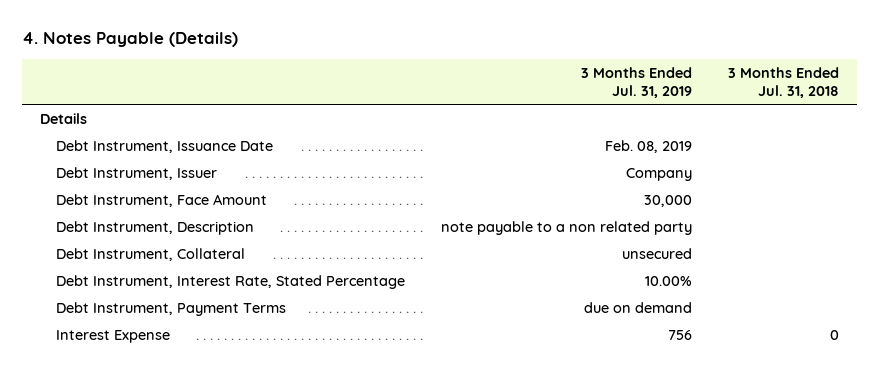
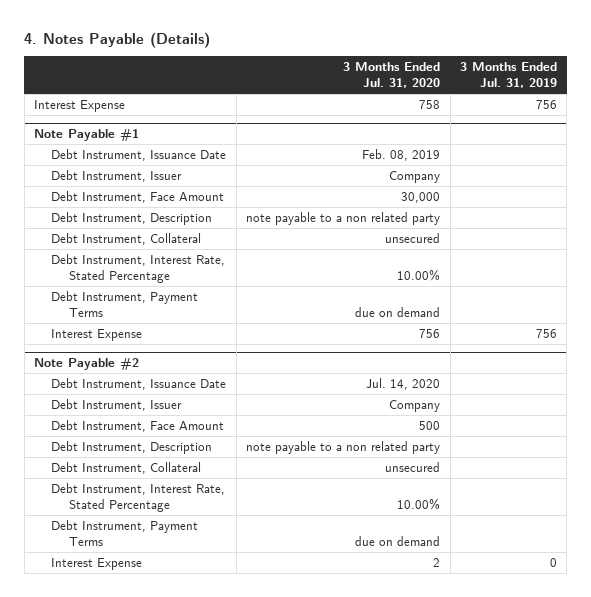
- | 3 Months Ended Jul. 31, 2019 | 3 Months Ended Jul. 31, 2018
+ | 3 Months Ended Jul. 31, 2020 | 3 Months Ended Jul. 31, 2019
- Details
- Debt Instrument, Issuance Date | Feb. 08, 2019 |
- Debt Instrument, Issuer | Company |
- Debt Instrument, Face Amount | 30,000 |
- Debt Instrument, Description | note payable to a non related party |
- Debt Instrument, Collateral | unsecured |
- Debt Instrument, Interest Rate, Stated Percentage | 10.00% |
- Debt Instrument, Payment Terms | due on demand |
+ Note Payable #1
+ Debt Instrument, Issuance Date | Feb. 08, 2019 |
+ Debt Instrument, Issuer | Company |
+ Debt Instrument, Face Amount | 30,000 |
+ Debt Instrument, Description | note payable to a non related party |
+ Debt Instrument, Collateral | unsecured |
+ Debt Instrument, Interest Rate, Stated Percentage | 10.00% |
+ Debt Instrument, Payment Terms | due on demand |
+ Interest Expense | 756 | 756
+ Note Payable #2
+ Debt Instrument, Issuance Date | Jul. 14, 2020 |
+ Debt Instrument, Issuer | Company |
+ Debt Instrument, Face Amount | 500 |
+ Debt Instrument, Description | note payable to a non related party |
+ Debt Instrument, Collateral | unsecured |
+ Debt Instrument, Interest Rate, Stated Percentage | 10.00% |
+ Debt Instrument, Payment Terms | due on demand |
+ Interest Expense | 2 | 0

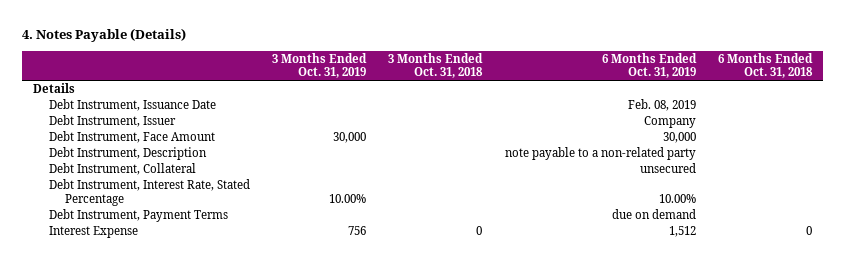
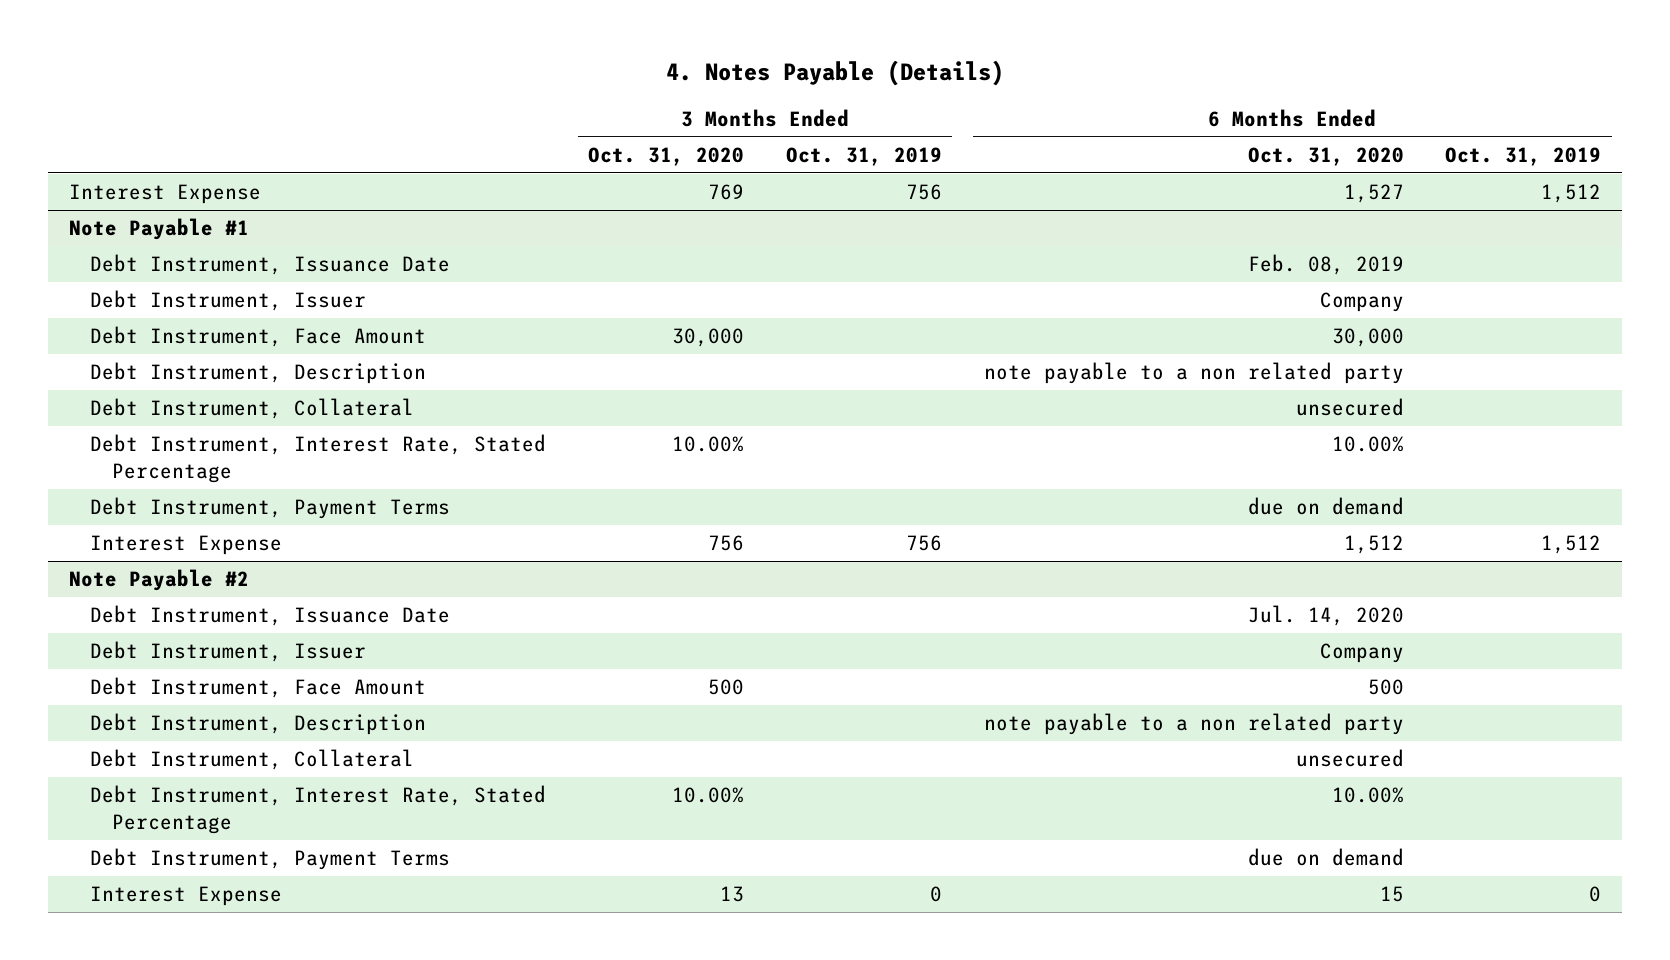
- | 3 Months Ended Oct. 31, 2019 | 3 Months Ended Oct. 31, 2018 | 6 Months Ended Oct. 31, 2019 | 6 Months Ended Oct. 31, 2018
+ | 3 Months Ended Oct. 31, 2020 | 3 Months Ended Oct. 31, 2019 | 6 Months Ended Oct. 31, 2020 | 6 Months Ended Oct. 31, 2019
- Details
- Debt Instrument, Issuance Date | | | Feb. 08, 2019 |
- Debt Instrument, Issuer | | | Company |
- Debt Instrument, Face Amount | 30,000 | | 30,000 |
- Debt Instrument, Description | | | note payable to a non-related party |
- Debt Instrument, Collateral | | | unsecured |
- Debt Instrument, Interest Rate, Stated Percentage | 10.00% | | 10.00% |
- Debt Instrument, Payment Terms | | | due on demand |
+ Note Payable #1
+ Debt Instrument, Issuance Date | | | Feb. 08, 2019 |
+ Debt Instrument, Issuer | | | Company |
+ Debt Instrument, Face Amount | 30,000 | | 30,000 |
+ Debt Instrument, Description | | | note payable to a non related party |
+ Debt Instrument, Collateral | | | unsecured |
+ Debt Instrument, Interest Rate, Stated Percentage | 10.00% | | 10.00% |
+ Debt Instrument, Payment Terms | | | due on demand |
+ Interest Expense | 756 | 756 | 1,512 | 1,512
+ Note Payable #2
+ Debt Instrument, Issuance Date | | | Jul. 14, 2020 |
+ Debt Instrument, Issuer | | | Company |
+ Debt Instrument, Face Amount | 500 | | 500 |
+ Debt Instrument, Description | | | note payable to a non related party |
+ Debt Instrument, Collateral | | | unsecured |
+ Debt Instrument, Interest Rate, Stated Percentage | 10.00% | | 10.00% |
+ Debt Instrument, Payment Terms | | | due on demand |
+ Interest Expense | 13 | 0 | 15 | 0

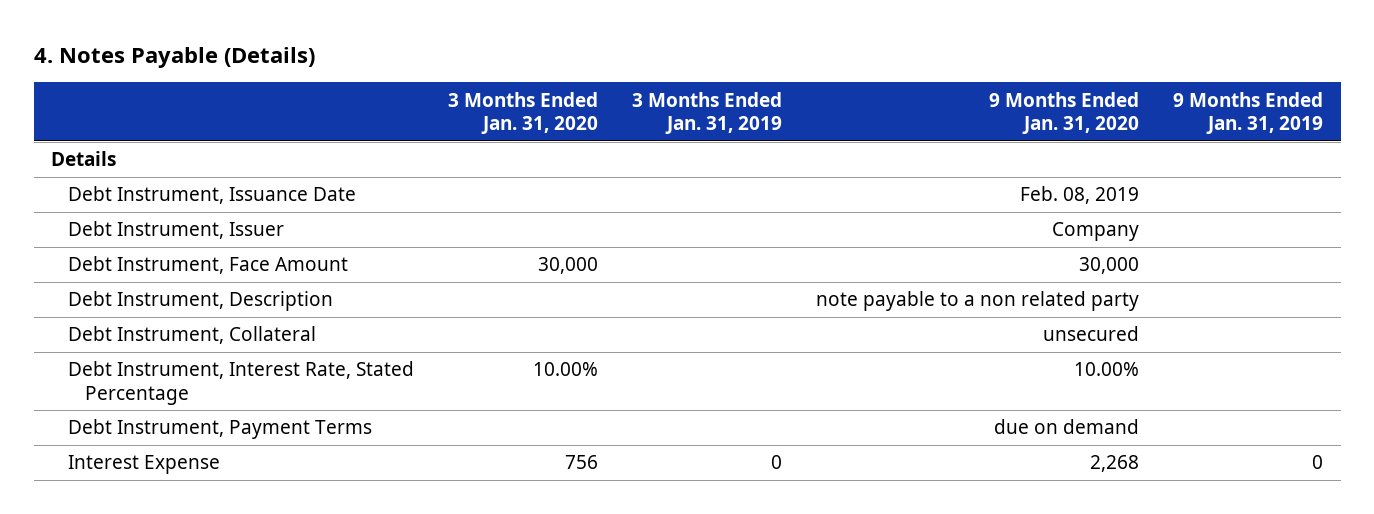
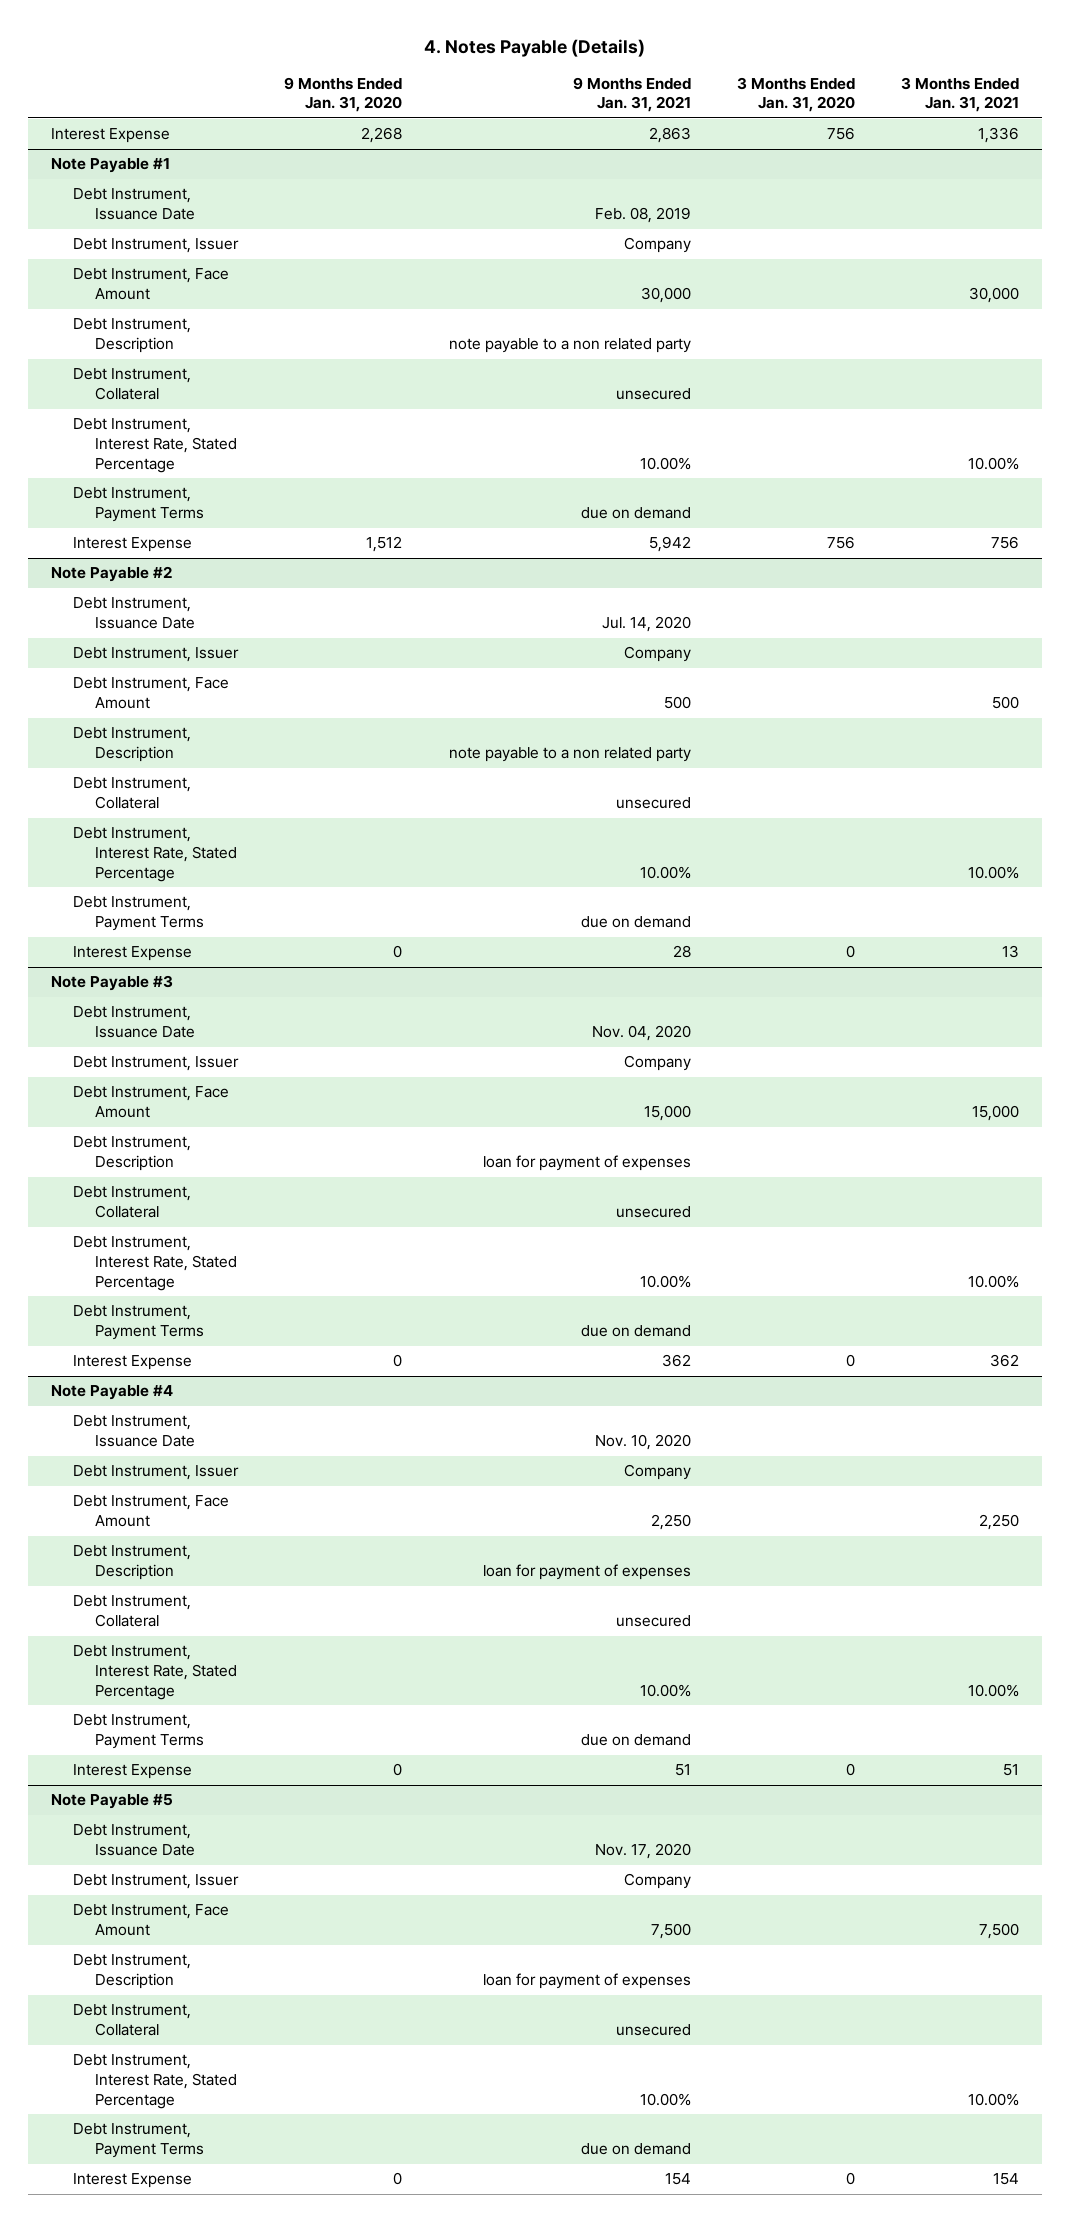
- | 3 Months Ended Jan. 31, 2020 | 3 Months Ended Jan. 31, 2019 | 9 Months Ended Jan. 31, 2020 | 9 Months Ended Jan. 31, 2019
+ | 9 Months Ended Jan. 31, 2020 | 9 Months Ended Jan. 31, 2021 | 3 Months Ended Jan. 31, 2020 | 3 Months Ended Jan. 31, 2021
- Details
- Debt Instrument, Issuance Date | | | Feb. 08, 2019 |
- Debt Instrument, Issuer | | | Company |
- Debt Instrument, Face Amount | 30,000 | | 30,000 |
- Debt Instrument, Description | | | note payable to a non related party |
- Debt Instrument, Collateral | | | unsecured |
- Debt Instrument, Interest Rate, Stated Percentage | 10.00% | | 10.00% |
- Debt Instrument, Payment Terms | | | due on demand |
+ Note Payable #1
+ Debt Instrument, Issuance Date | | Feb. 08, 2019 | |
+ Debt Instrument, Issuer | | Company | |
+ Debt Instrument, Face Amount | | 30,000 | | 30,000
+ Debt Instrument, Description | | note payable to a non related party | |
+ Debt Instrument, Collateral | | unsecured | |
+ Debt Instrument, Interest Rate, Stated Percentage | | 10.00% | | 10.00%
+ Debt Instrument, Payment Terms | | due on demand | |
+ Interest Expense | 1,512 | 5,942 | 756 | 756
+ Note Payable #2
+ Debt Instrument, Issuance Date | | Jul. 14, 2020 | |
+ Debt Instrument, Issuer | | Company | |
+ Debt Instrument, Face Amount | | 500 | | 500
+ Debt Instrument, Description | | note payable to a non related party | |
+ Debt Instrument, Collateral | | unsecured | |
+ Debt Instrument, Interest Rate, Stated Percentage | | 10.00% | | 10.00%
+ Debt Instrument, Payment Terms | | due on demand | |
+ Interest Expense | 0 | 28 | 0 | 13
+ Note Payable #3
+ Debt Instrument, Issuance Date | | Nov. 04, 2020 | |
+ Debt Instrument, Issuer | | Company | |
+ Debt Instrument, Face Amount | | 15,000 | | 15,000
+ Debt Instrument, Description | | loan for payment of expenses | |
+ Debt Instrument, Collateral | | unsecured | |
+ Debt Instrument, Interest Rate, Stated Percentage | | 10.00% | | 10.00%
+ Debt Instrument, Payment Terms | | due on demand | |
+ Interest Expense | 0 | 362 | 0 | 362
+ Note Payable #4
+ Debt Instrument, Issuance Date | | Nov. 10, 2020 | |
+ Debt Instrument, Issuer | | Company | |
+ Debt Instrument, Face Amount | | 2,250 | | 2,250
+ Debt Instrument, Description | | loan for payment of expenses | |
+ Debt Instrument, Collateral | | unsecured | |
+ Debt Instrument, Interest Rate, Stated Percentage | | 10.00% | | 10.00%
+ Debt Instrument, Payment Terms | | due on demand | |
+ Interest Expense | 0 | 51 | 0 | 51
+ Note Payable #5
+ Debt Instrument, Issuance Date | | Nov. 17, 2020 | |
+ Debt Instrument, Issuer | | Company | |
+ Debt Instrument, Face Amount | | 7,500 | | 7,500
+ Debt Instrument, Description | | loan for payment of expenses | |
+ Debt Instrument, Collateral | | unsecured | |
+ Debt Instrument, Interest Rate, Stated Percentage | | 10.00% | | 10.00%
+ Debt Instrument, Payment Terms | | due on demand | |
+ Interest Expense | 0 | 154 | 0 | 154

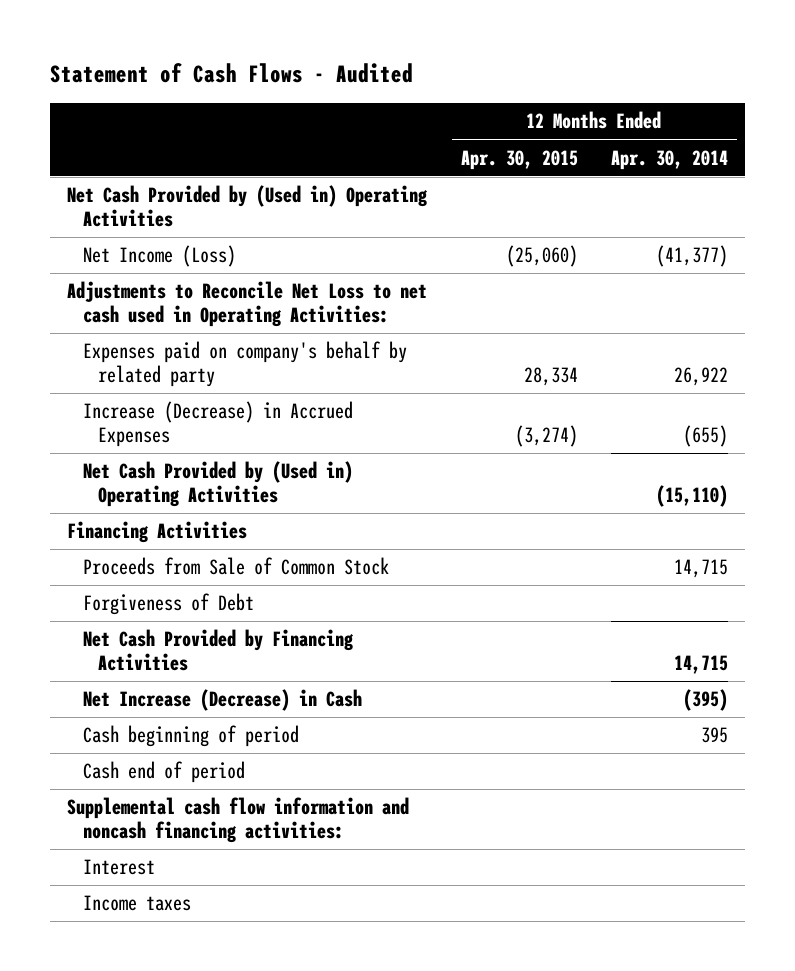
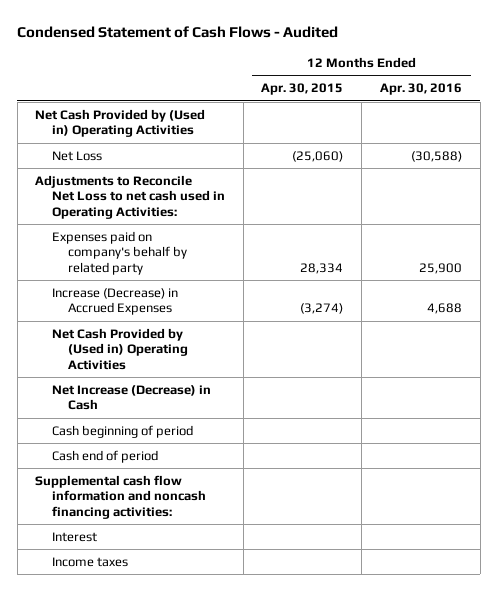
- Statement of Cash Flows - Audited
+ Condensed Statement of Cash Flows - Audited
- | 12 Months Ended Apr. 30, 2015 | 12 Months Ended Apr. 30, 2014
+ | 12 Months Ended Apr. 30, 2015 | 12 Months Ended Apr. 30, 2016
- Net Income (Loss) | (25,060) | (41,377)
+ Net Loss | (25,060) | (30,588)
- Financing Activities
- Proceeds from Sale of Common Stock | | 14,715
- Forgiveness of Debt
- Net Cash Provided by Financing Activities | | 14,715

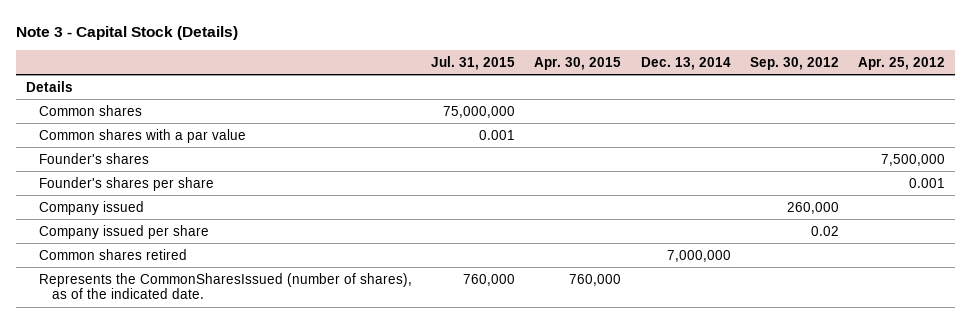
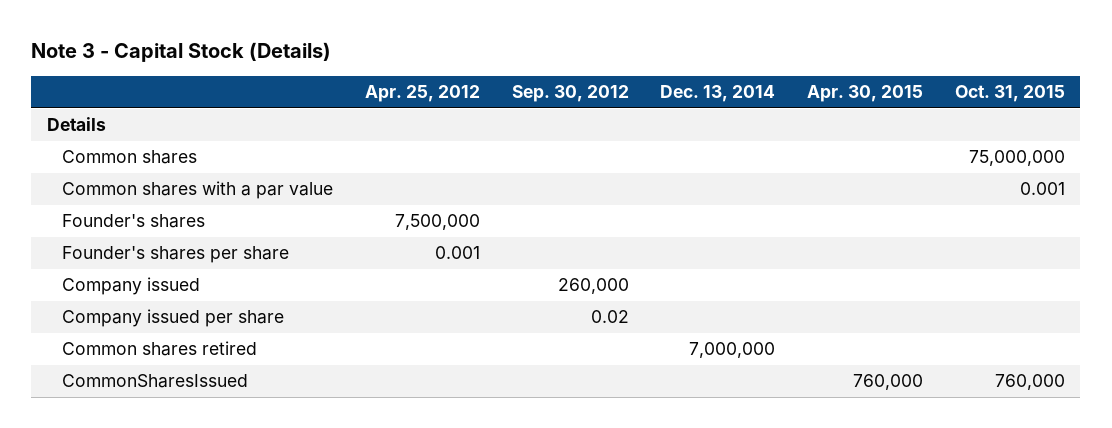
- | Jul. 31, 2015 | Apr. 30, 2015 | Dec. 13, 2014 | Sep. 30, 2012 | Apr. 25, 2012
+ | Apr. 25, 2012 | Sep. 30, 2012 | Dec. 13, 2014 | Apr. 30, 2015 | Oct. 31, 2015
- Represents the CommonSharesIssued (number of shares), as of the indicated date. | 760,000 | 760,000 | | |
+ CommonSharesIssued | | | | 760,000 | 760,000

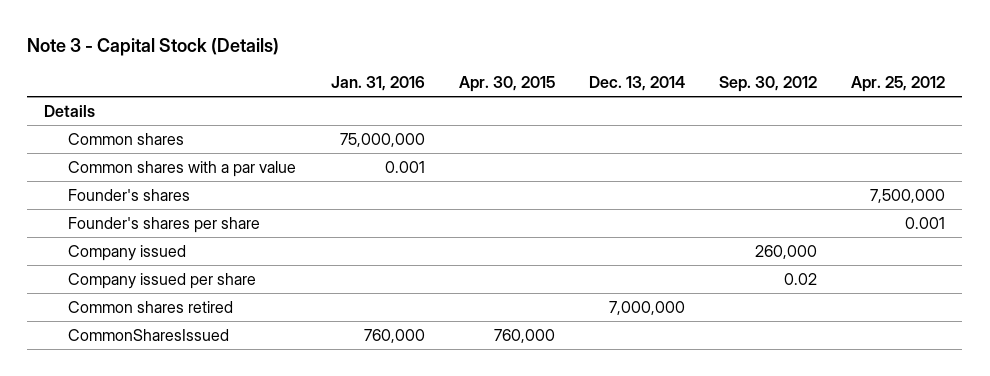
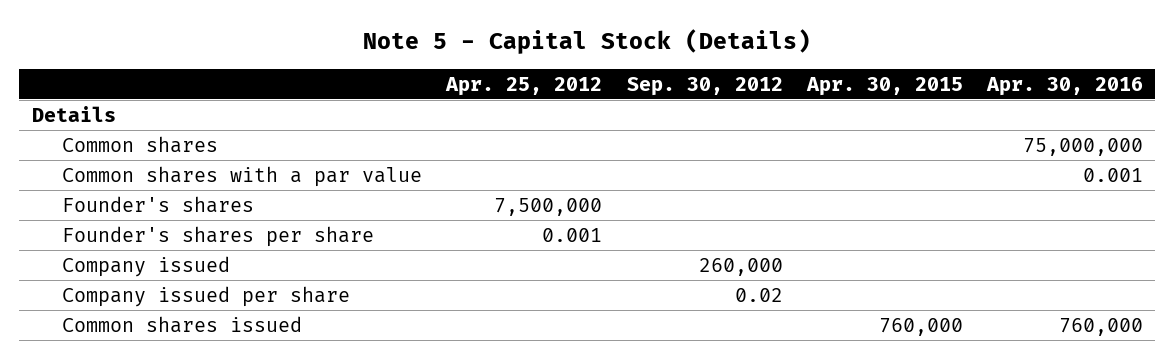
- Note 3 - Capital Stock (Details)
+ Note 5 - Capital Stock (Details)
- | Jan. 31, 2016 | Apr. 30, 2015 | Dec. 13, 2014 | Sep. 30, 2012 | Apr. 25, 2012
+ | Apr. 25, 2012 | Sep. 30, 2012 | Apr. 30, 2015 | Apr. 30, 2016
- Common shares retired | | | 7,000,000 | |
- CommonSharesIssued | 760,000 | 760,000 | | |
+ Common shares issued | | | 760,000 | 760,000

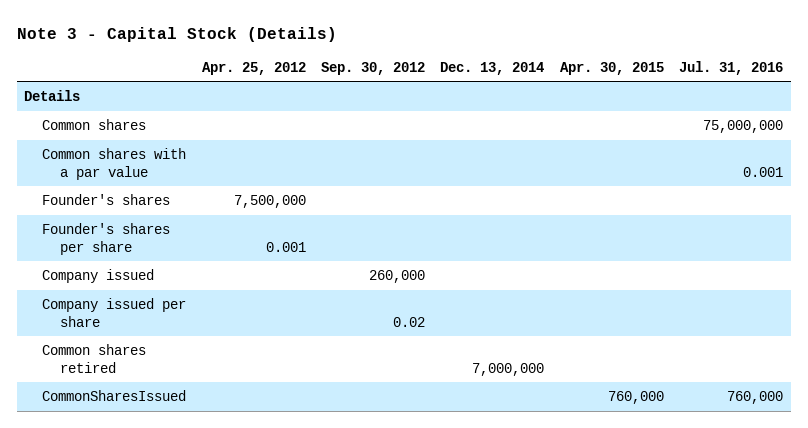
- Note 5 - Capital Stock (Details)
+ Note 3 - Capital Stock (Details)
- | Apr. 25, 2012 | Sep. 30, 2012 | Apr. 30, 2015 | Apr. 30, 2016
+ | Apr. 25, 2012 | Sep. 30, 2012 | Dec. 13, 2014 | Apr. 30, 2015 | Jul. 31, 2016
- Common shares issued | | | 760,000 | 760,000
+ Common shares retired | | | 7,000,000 | |
+ CommonSharesIssued | | | | 760,000 | 760,000

